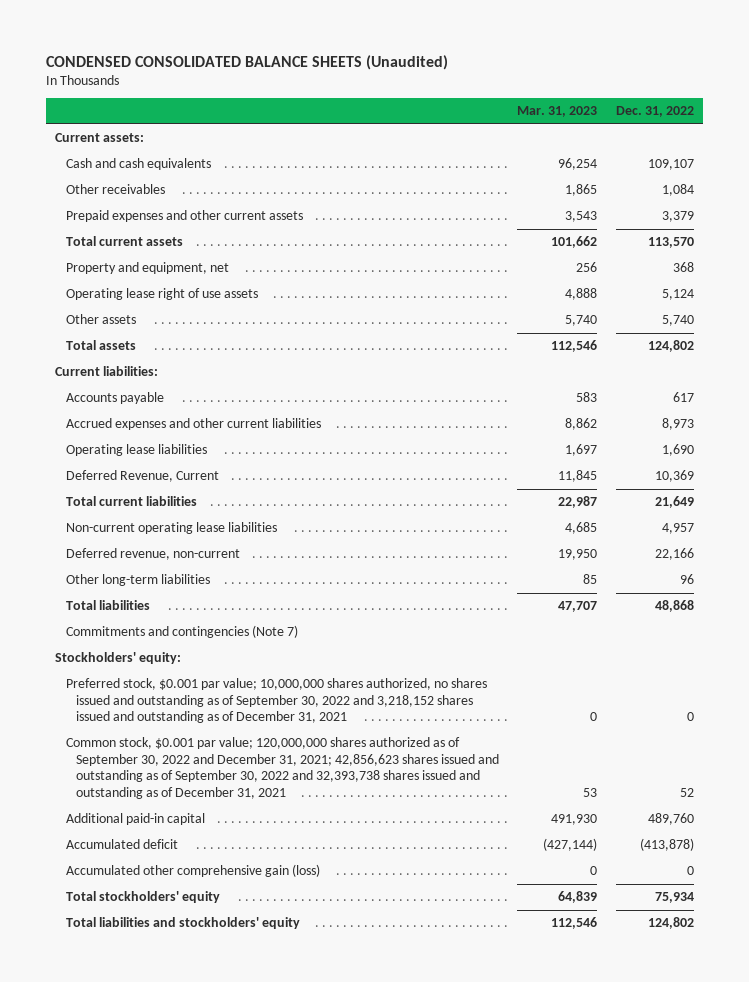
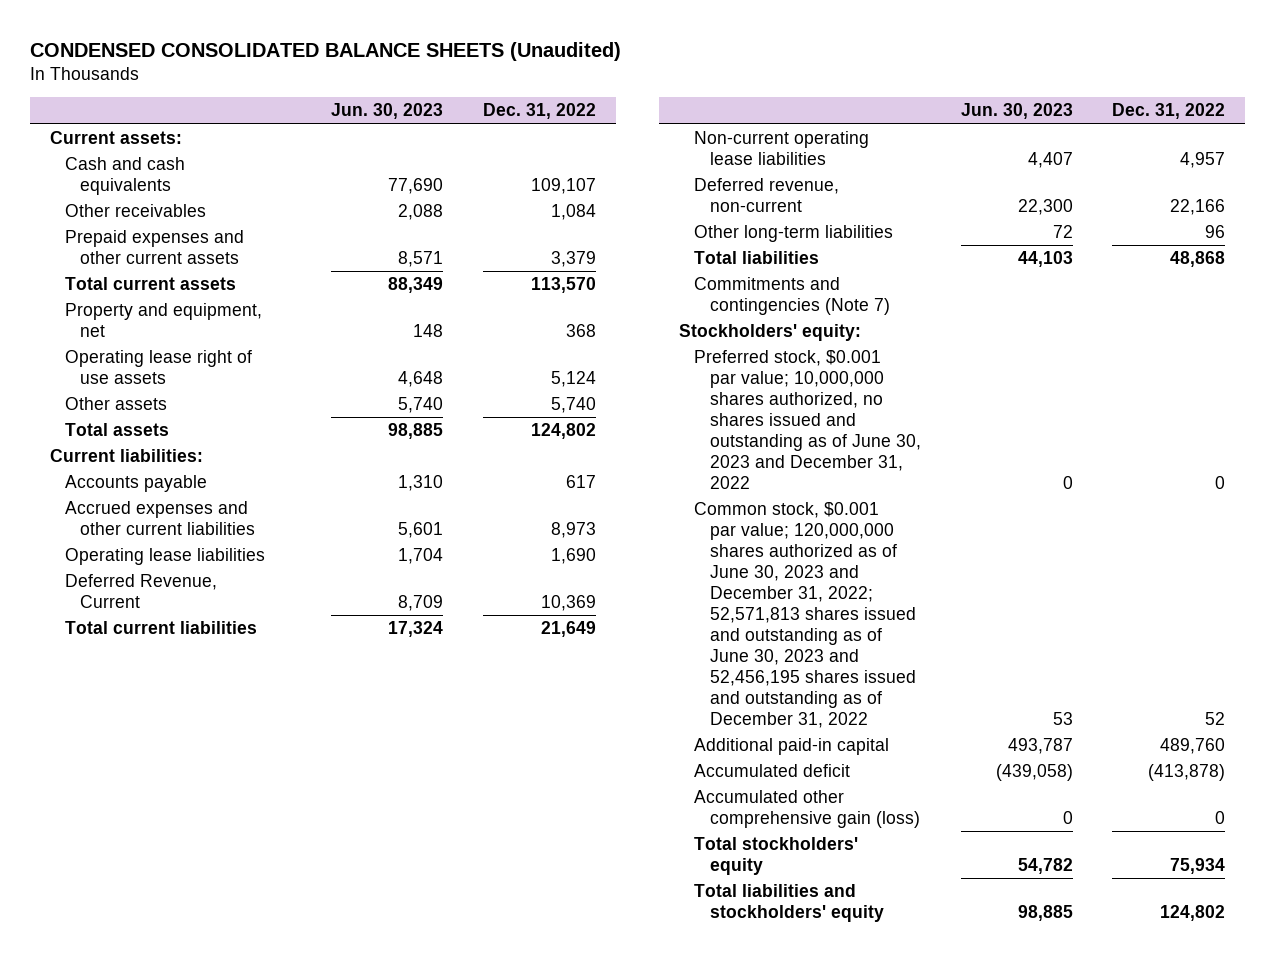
- | Mar. 31, 2023 | Dec. 31, 2022
+ | Jun. 30, 2023 | Dec. 31, 2022
- Preferred stock, $0.001 par value; 10,000,000 shares authorized, no shares issued and outstanding as of September 30, 2022 and 3,218,152 shares issued and outstanding as of December 31, 2021 | 0 | 0
- Common stock, $0.001 par value; 120,000,000 shares authorized as of September 30, 2022 and December 31, 2021; 42,856,623 shares issued and outstanding as of September 30, 2022 and 32,393,738 shares issued and outstanding as of December 31, 2021 | 53 | 52
+ Preferred stock, $0.001 par value; 10,000,000 shares authorized, no shares issued and outstanding as of June 30, 2023 and December 31, 2022 | 0 | 0
+ Common stock, $0.001 par value; 120,000,000 shares authorized as of June 30, 2023 and December 31, 2022; 52,571,813 shares issued and outstanding as of June 30, 2023 and 52,456,195 shares issued and outstanding as of December 31, 2022 | 53 | 52

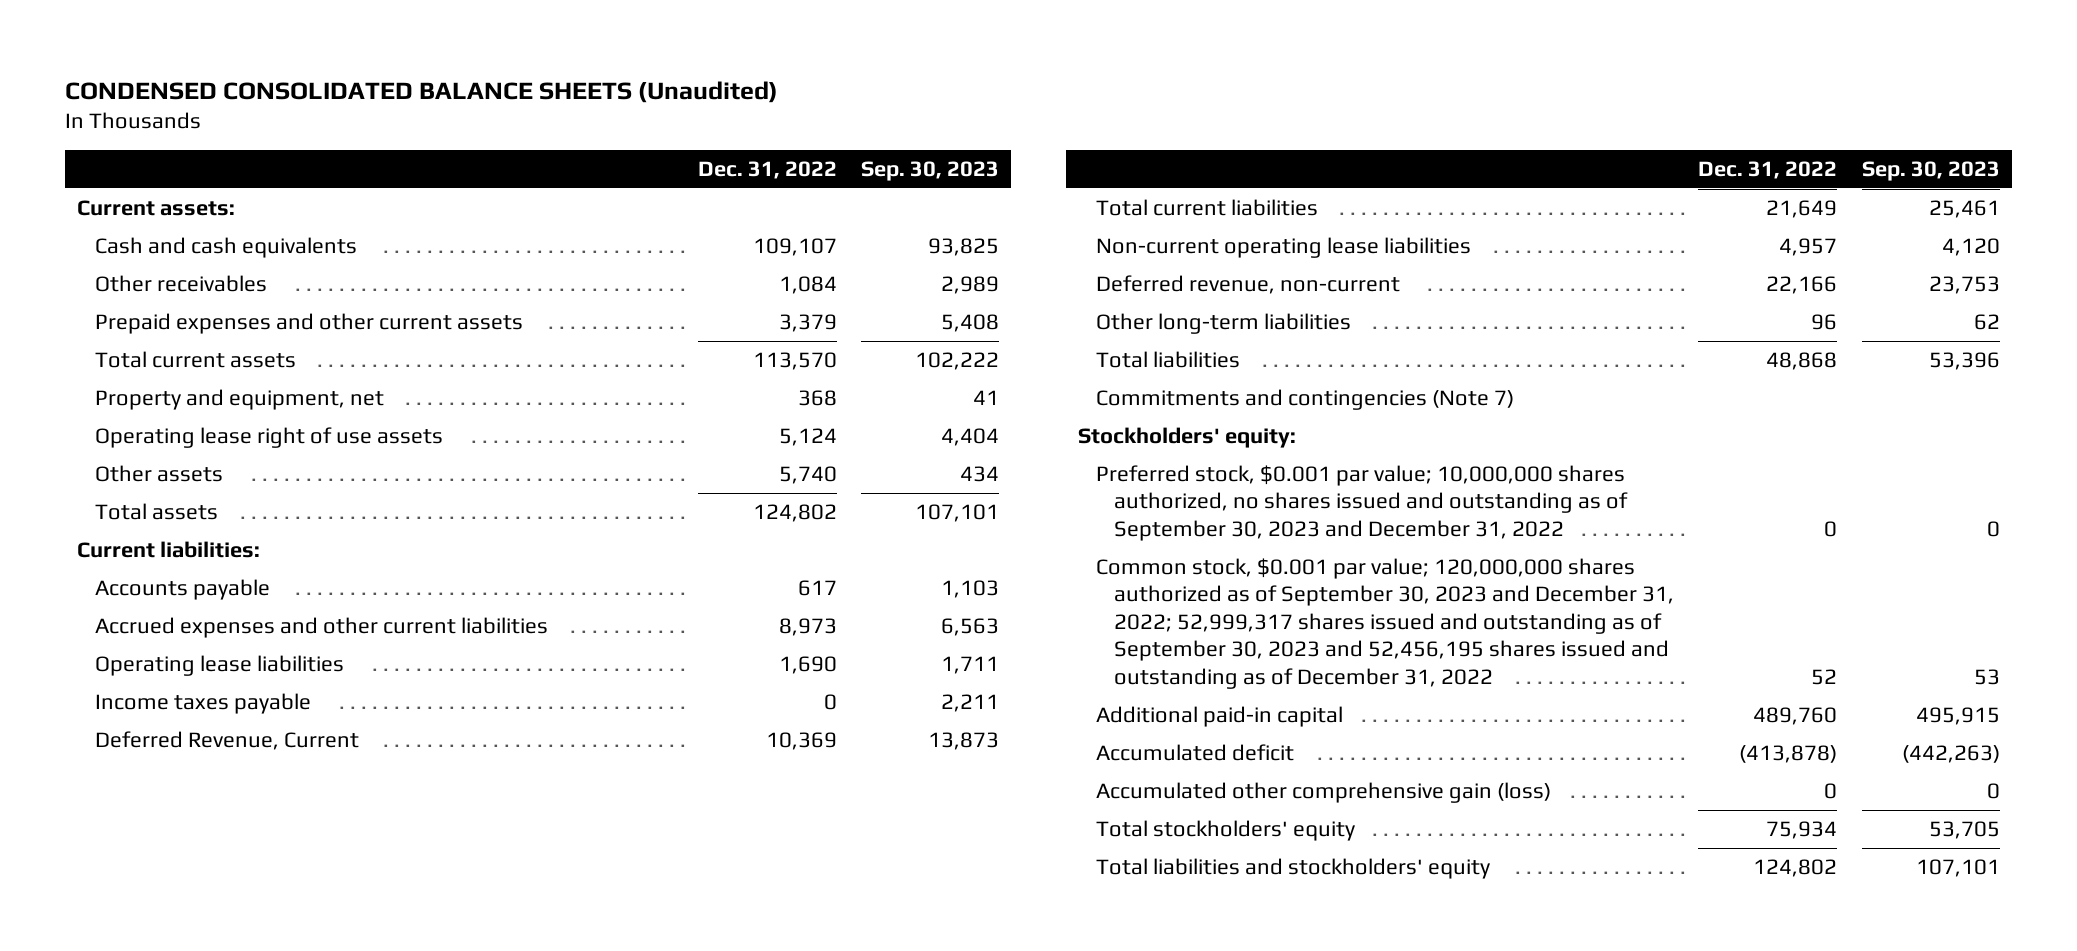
- | Jun. 30, 2023 | Dec. 31, 2022
+ | Dec. 31, 2022 | Sep. 30, 2023
+ Income taxes payable | 0 | 2,211
- Preferred stock, $0.001 par value; 10,000,000 shares authorized, no shares issued and outstanding as of June 30, 2023 and December 31, 2022 | 0 | 0
- Common stock, $0.001 par value; 120,000,000 shares authorized as of June 30, 2023 and December 31, 2022; 52,571,813 shares issued and outstanding as of June 30, 2023 and 52,456,195 shares issued and outstanding as of December 31, 2022 | 53 | 52
+ Preferred stock, $0.001 par value; 10,000,000 shares authorized, no shares issued and outstanding as of September 30, 2023 and December 31, 2022 | 0 | 0
+ Common stock, $0.001 par value; 120,000,000 shares authorized as of September 30, 2023 and December 31, 2022; 52,999,317 shares issued and outstanding as of September 30, 2023 and 52,456,195 shares issued and outstanding as of December 31, 2022 | 52 | 53

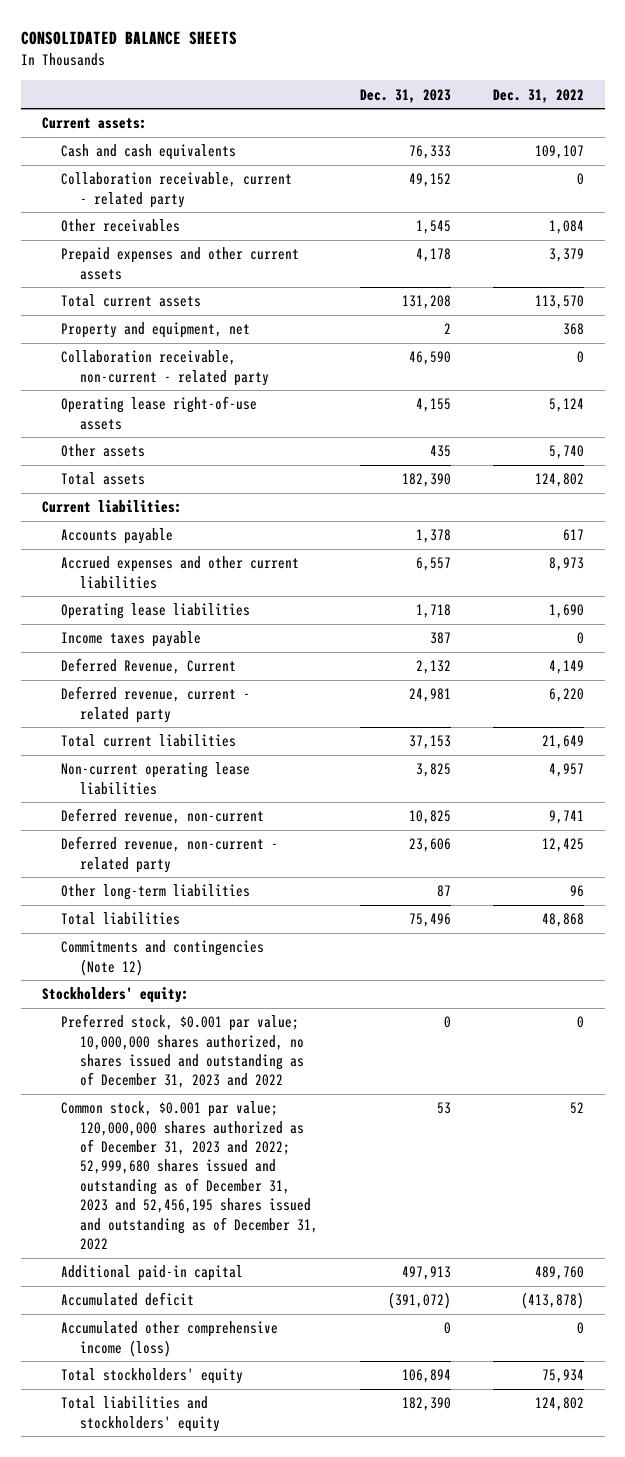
- CONDENSED CONSOLIDATED BALANCE SHEETS (Unaudited)
+ CONSOLIDATED BALANCE SHEETS
- | Dec. 31, 2022 | Sep. 30, 2023
+ | Dec. 31, 2023 | Dec. 31, 2022
+ Collaboration receivable, current - related party | 49,152 | 0
- Operating lease right of use assets | 5,124 | 4,404
+ Collaboration receivable, non-current - related party | 46,590 | 0
+ Operating lease right-of-use assets | 4,155 | 5,124
- Deferred Revenue, Current | 10,369 | 13,873
+ Deferred Revenue, Current | 2,132 | 4,149
+ Deferred revenue, current - related party | 24,981 | 6,220
- Deferred revenue, non-current | 22,166 | 23,753
+ Deferred revenue, non-current | 10,825 | 9,741
+ Deferred revenue, non-current - related party | 23,606 | 12,425
- Commitments and contingencies (Note 7)
+ Commitments and contingencies (Note 12)
- Preferred stock, $0.001 par value; 10,000,000 shares authorized, no shares issued and outstanding as of September 30, 2023 and December 31, 2022 | 0 | 0
- Common stock, $0.001 par value; 120,000,000 shares authorized as of September 30, 2023 and December 31, 2022; 52,999,317 shares issued and outstanding as of September 30, 2023 and 52,456,195 shares issued and outstanding as of December 31, 2022 | 52 | 53
+ Preferred stock, $0.001 par value; 10,000,000 shares authorized, no shares issued and outstanding as of December 31, 2023 and 2022 | 0 | 0
+ Common stock, $0.001 par value; 120,000,000 shares authorized as of December 31, 2023 and 2022; 52,999,680 shares issued and outstanding as of December 31, 2023 and 52,456,195 shares issued and outstanding as of December 31, 2022 | 53 | 52
- Accumulated other comprehensive gain (loss) | 0 | 0
+ Accumulated other comprehensive income (loss) | 0 | 0

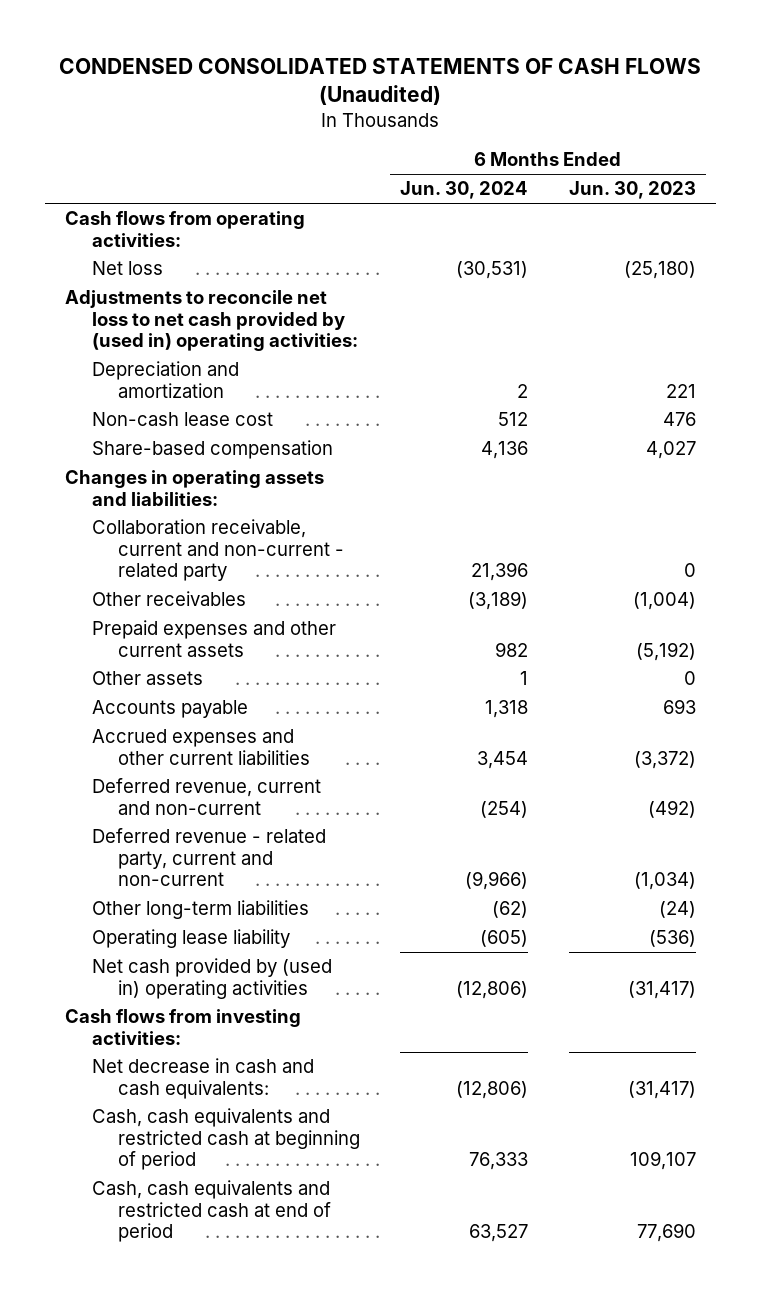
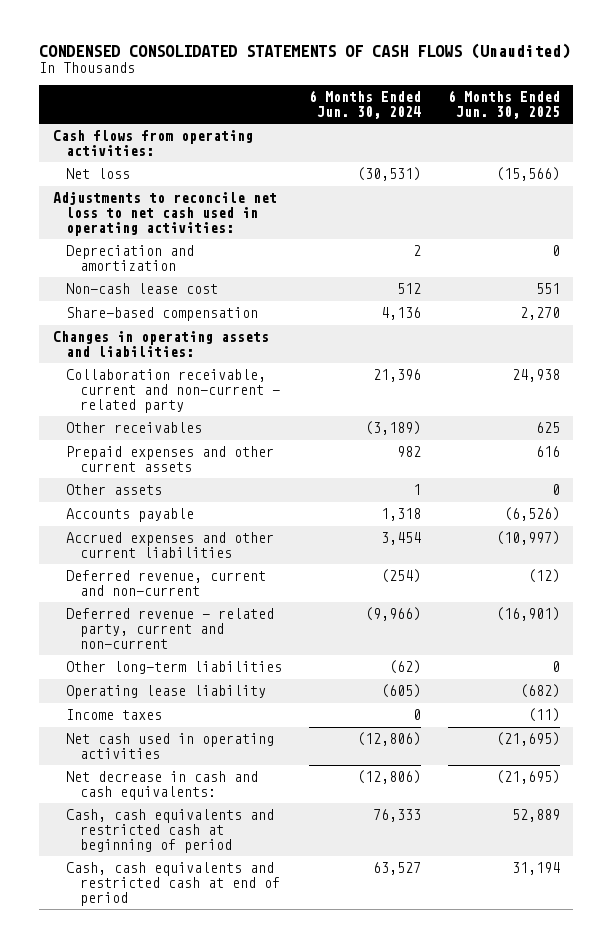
- | 6 Months Ended Jun. 30, 2024 | 6 Months Ended Jun. 30, 2023
+ | 6 Months Ended Jun. 30, 2024 | 6 Months Ended Jun. 30, 2025
- Adjustments to reconcile net loss to net cash provided by (used in) operating activities:
+ Adjustments to reconcile net loss to net cash used in operating activities:
- Net cash provided by (used in) operating activities | (12,806) | (31,417)
- Cash flows from investing activities:
+ Income taxes | 0 | (11)
+ Net cash used in operating activities | (12,806) | (21,695)

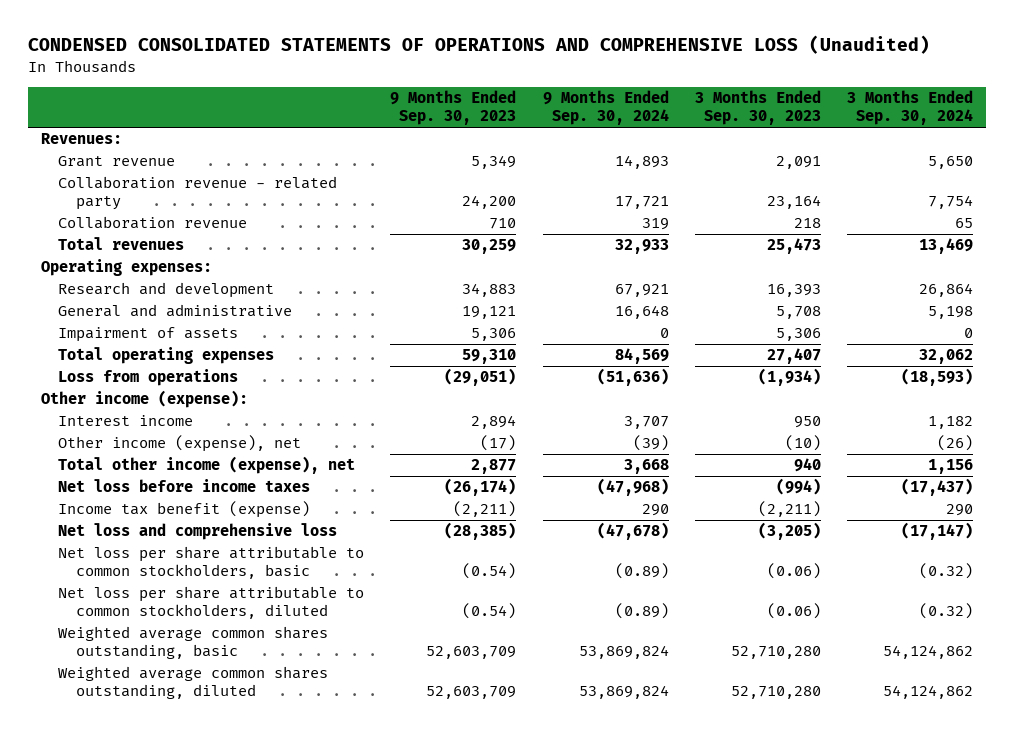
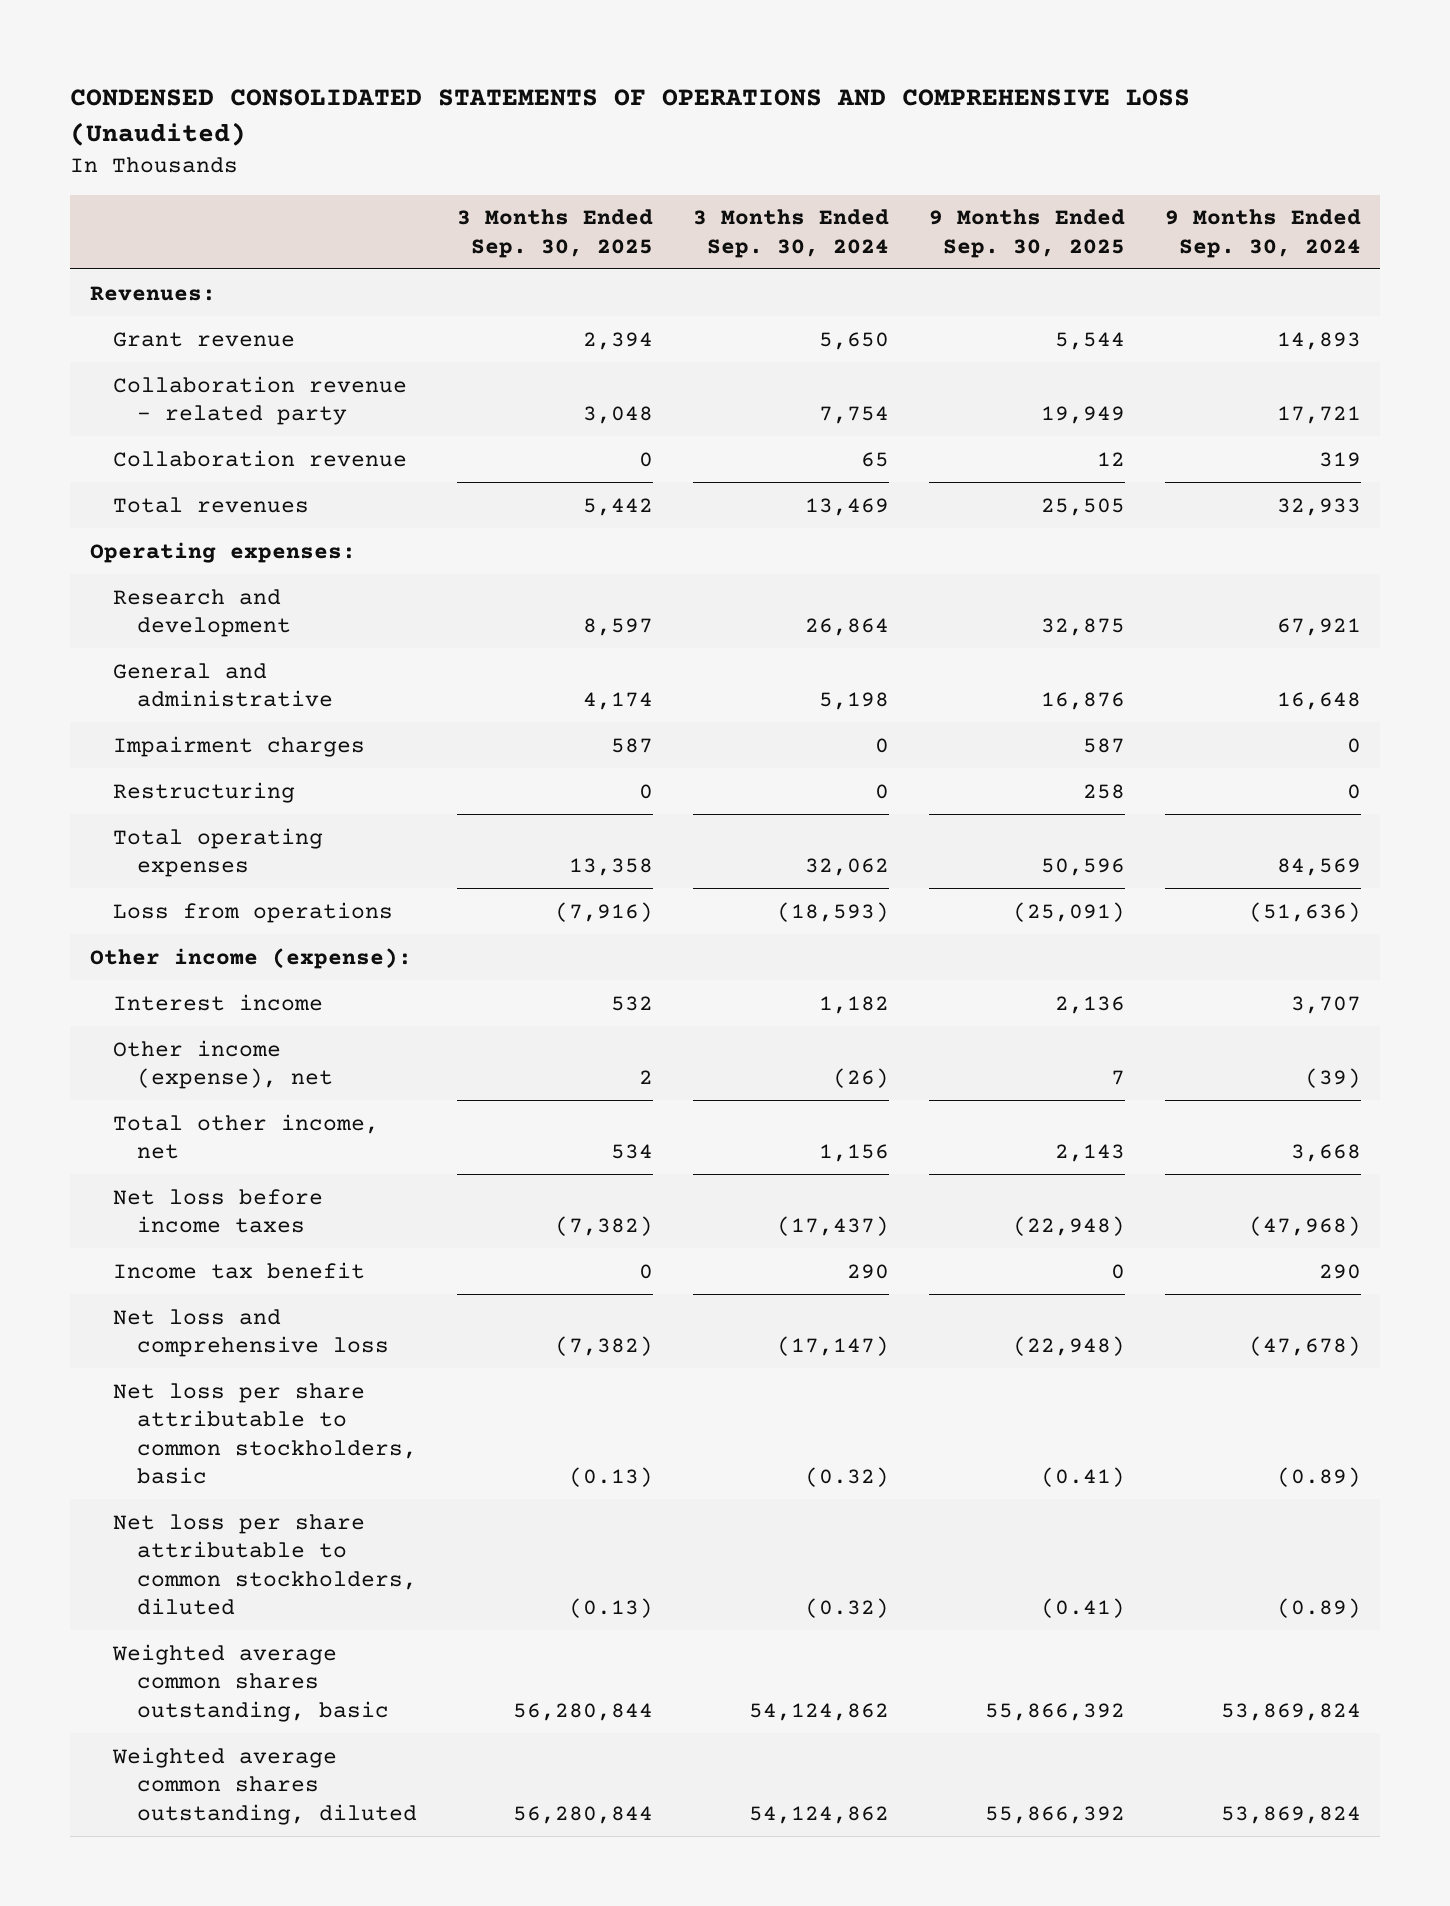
- | 9 Months Ended Sep. 30, 2023 | 9 Months Ended Sep. 30, 2024 | 3 Months Ended Sep. 30, 2023 | 3 Months Ended Sep. 30, 2024
+ | 3 Months Ended Sep. 30, 2025 | 3 Months Ended Sep. 30, 2024 | 9 Months Ended Sep. 30, 2025 | 9 Months Ended Sep. 30, 2024
- Impairment of assets | 5,306 | 0 | 5,306 | 0
+ Impairment charges | 587 | 0 | 587 | 0
+ Restructuring | 0 | 0 | 258 | 0
- Total other income (expense), net | 2,877 | 3,668 | 940 | 1,156
+ Total other income, net | 534 | 1,156 | 2,143 | 3,668
- Income tax benefit (expense) | (2,211) | 290 | (2,211) | 290
+ Income tax benefit | 0 | 290 | 0 | 290

